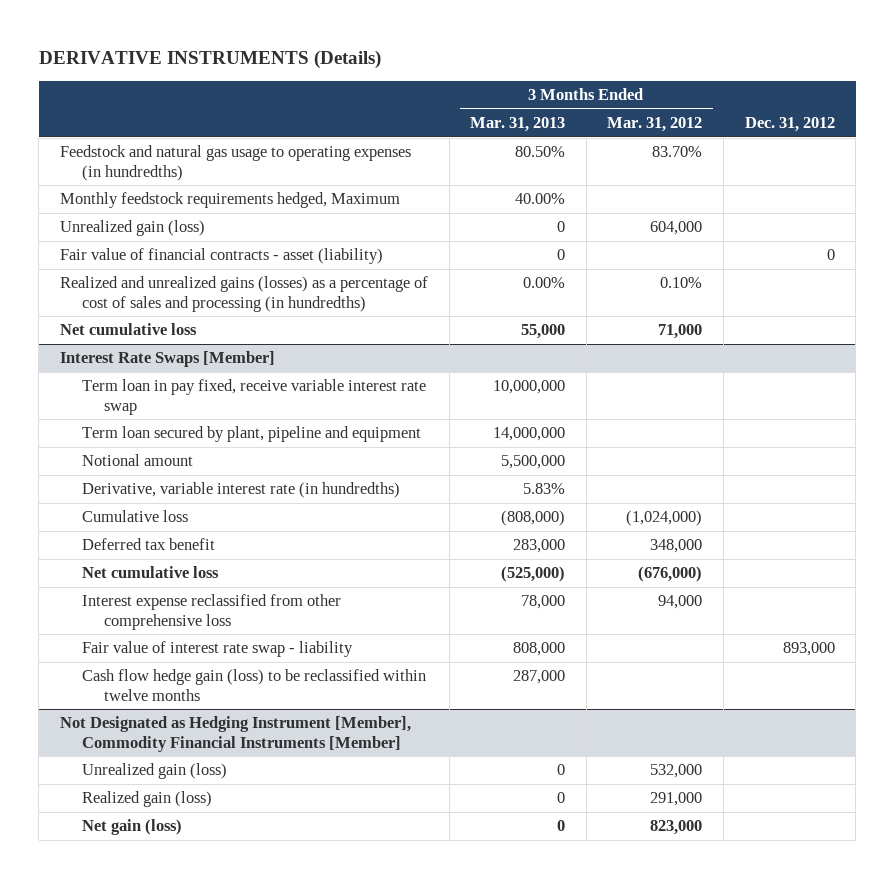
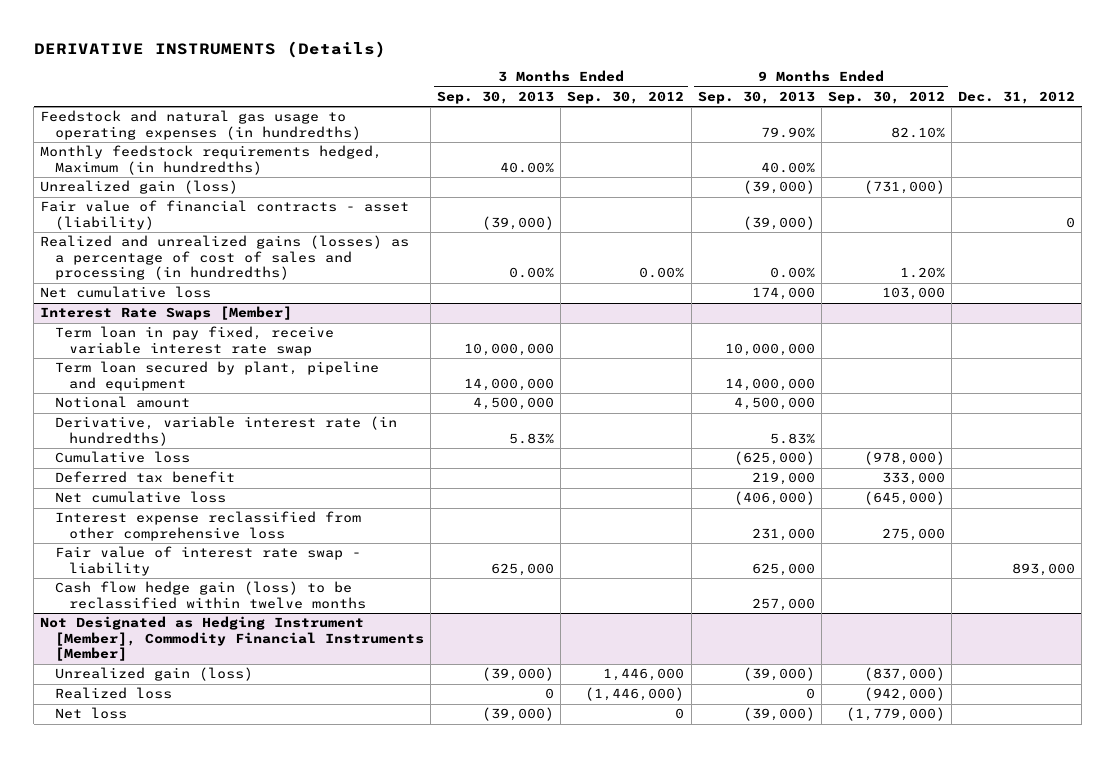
- | 3 Months Ended Mar. 31, 2013 | 3 Months Ended Mar. 31, 2012 | Dec. 31, 2012
+ | 3 Months Ended Sep. 30, 2013 | 3 Months Ended Sep. 30, 2012 | 9 Months Ended Sep. 30, 2013 | 9 Months Ended Sep. 30, 2012 | Dec. 31, 2012
- Monthly feedstock requirements hedged, Maximum | 40.00% | |
+ Monthly feedstock requirements hedged, Maximum (in hundredths) | 40.00% | | 40.00% | |
@ Not Designated as Hedging Instrument [Member], Commodity Financial Instruments [Member]
- Realized gain (loss) | 0 | 291,000 |
- Net gain (loss) | 0 | 823,000 |
+ Realized loss | 0 | (1,446,000) | 0 | (942,000) |
+ Net loss | (39,000) | 0 | (39,000) | (1,779,000) |

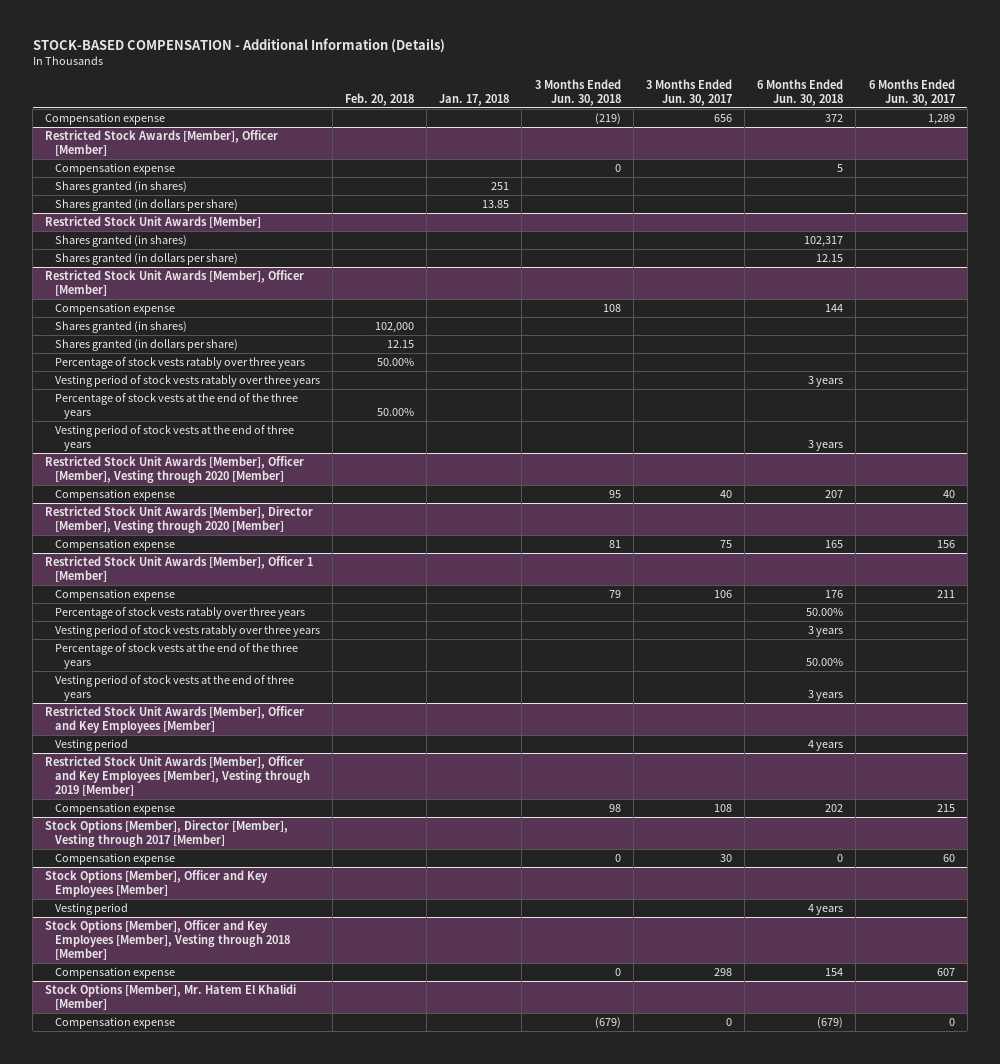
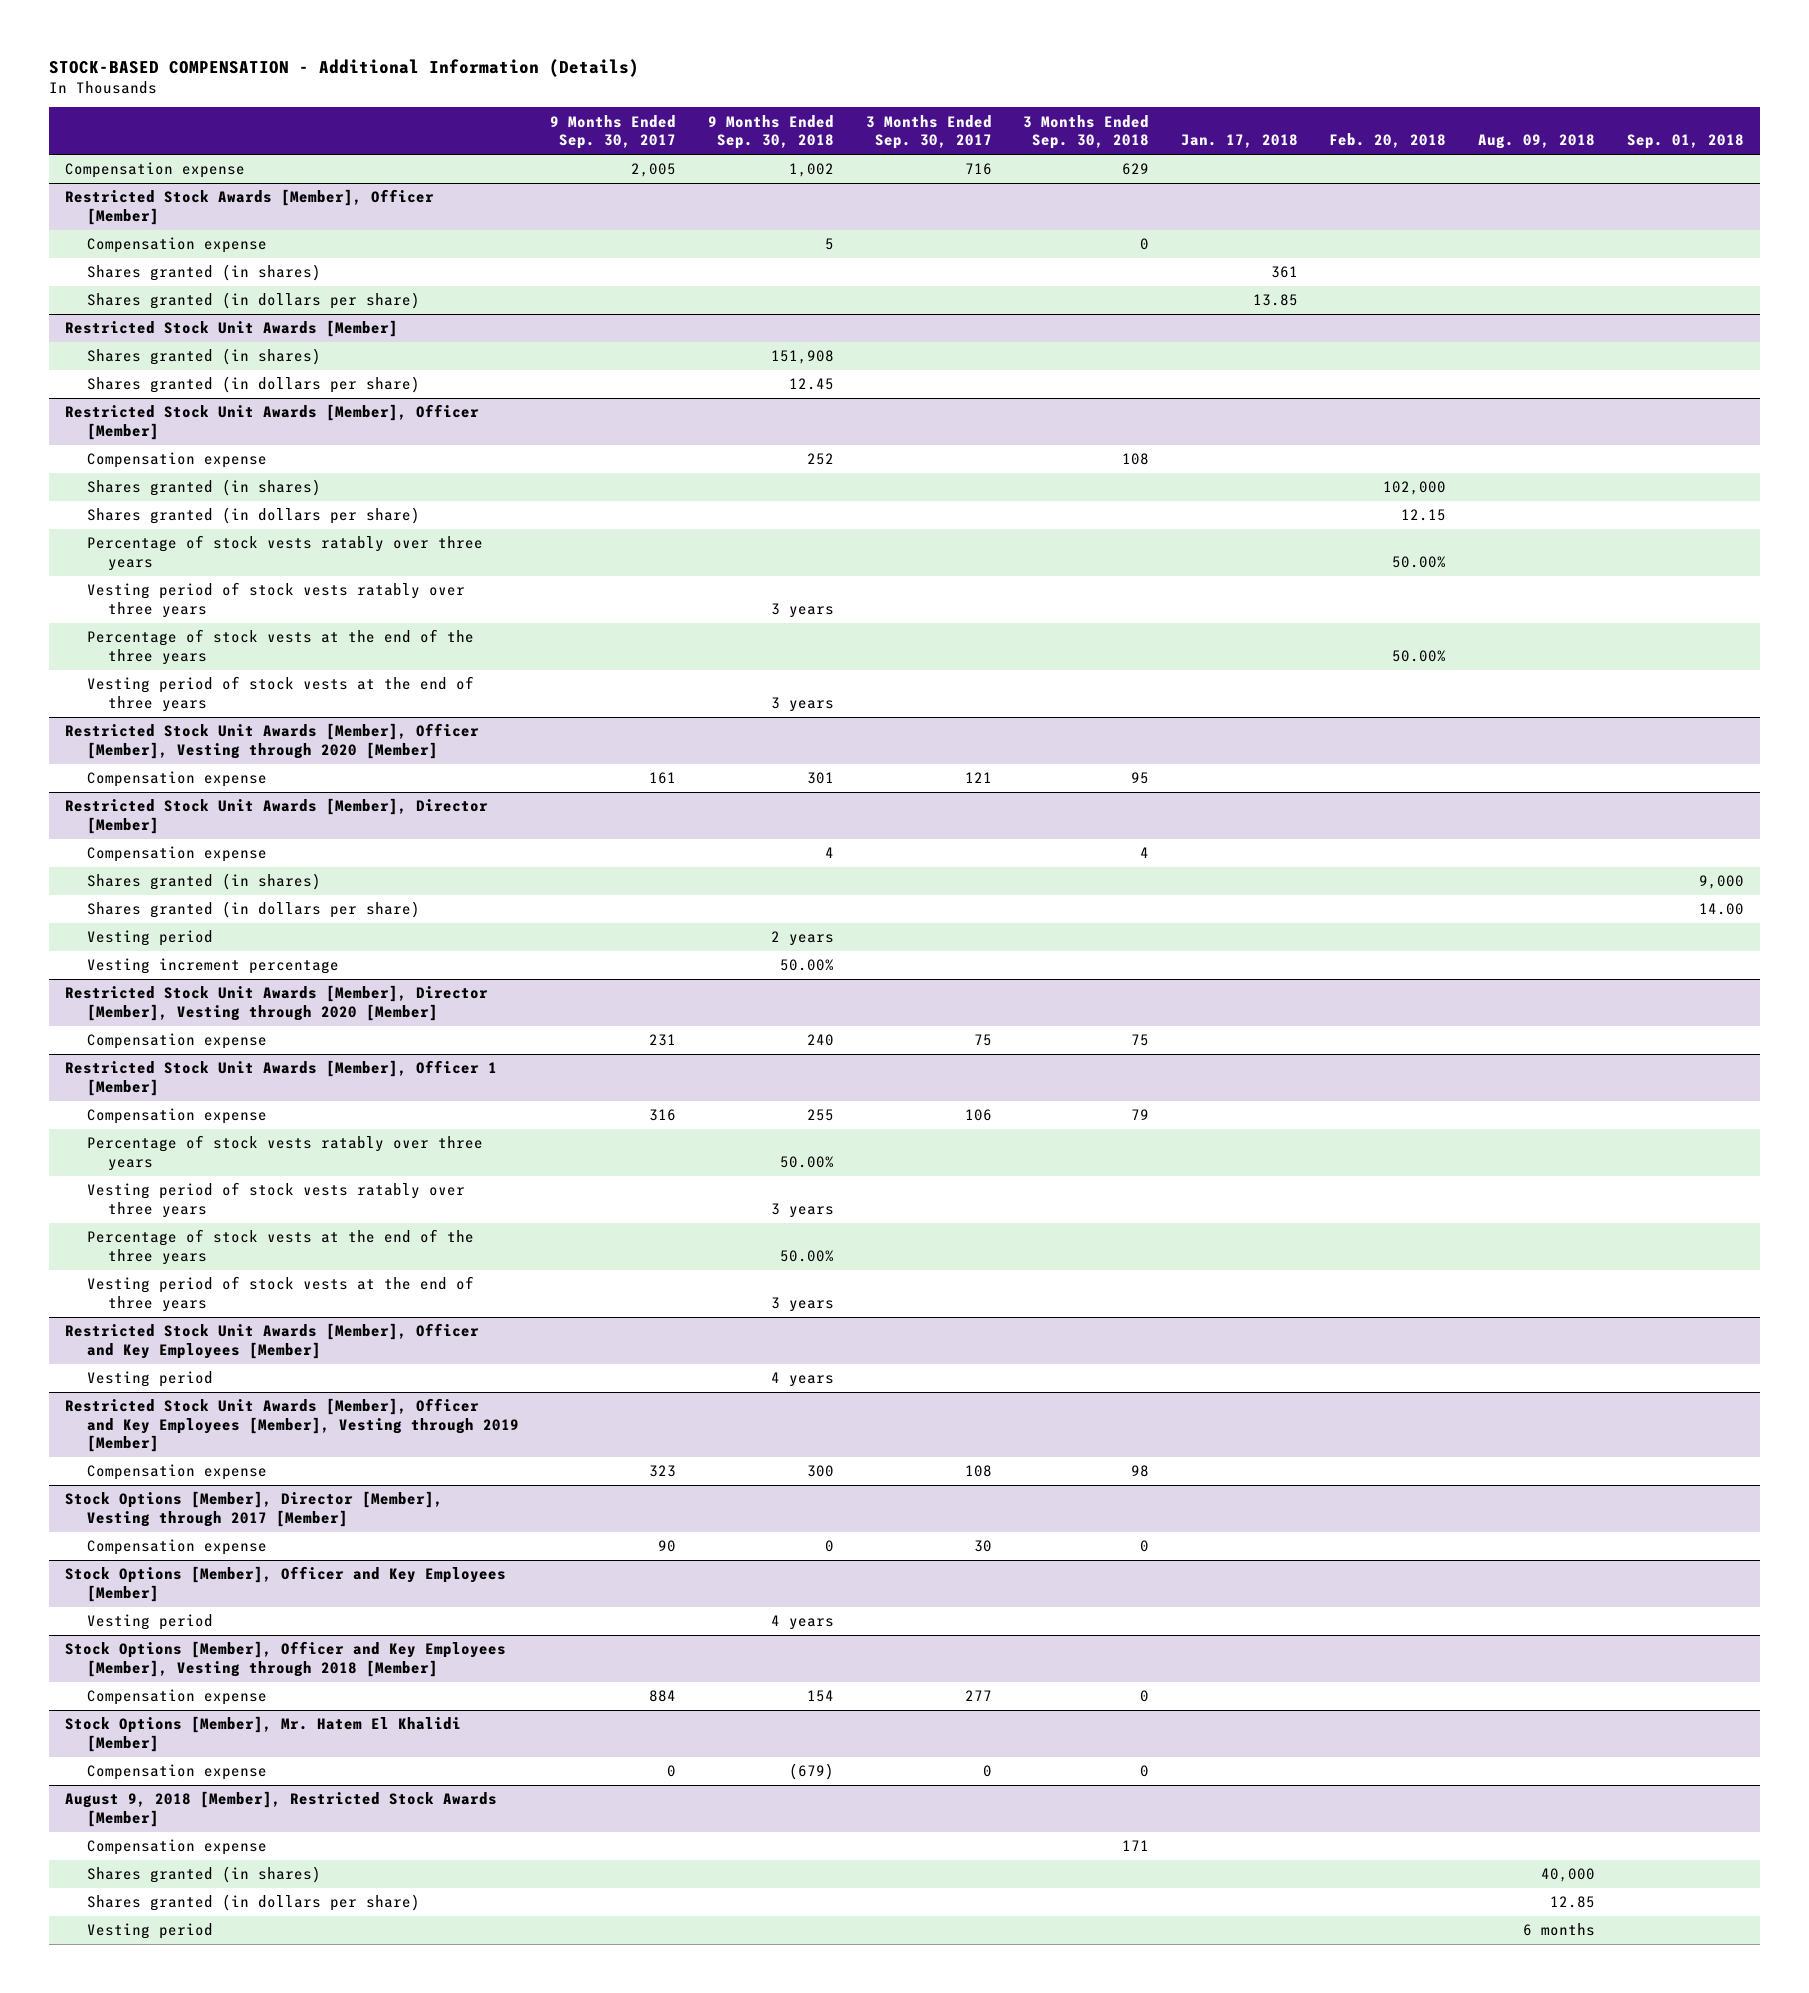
- | Feb. 20, 2018 | Jan. 17, 2018 | 3 Months Ended Jun. 30, 2018 | 3 Months Ended Jun. 30, 2017 | 6 Months Ended Jun. 30, 2018 | 6 Months Ended Jun. 30, 2017
+ | 9 Months Ended Sep. 30, 2017 | 9 Months Ended Sep. 30, 2018 | 3 Months Ended Sep. 30, 2017 | 3 Months Ended Sep. 30, 2018 | Jan. 17, 2018 | Feb. 20, 2018 | Aug. 09, 2018 | Sep. 01, 2018
@ Restricted Stock Awards [Member], Officer [Member]
- Shares granted (in shares) | | 251 | | | |
+ Shares granted (in shares) | | | | | 361 | | |
+ Restricted Stock Unit Awards [Member], Director [Member]
+ Compensation expense | | 4 | | 4 | | | |
+ Shares granted (in shares) | | | | | | | | 9,000
+ Shares granted (in dollars per share) | | | | | | | | 14.00
+ Vesting period | | 2 years | | | | | |
+ Vesting increment percentage | | 50.00% | | | | | |
+ August 9, 2018 [Member], Restricted Stock Awards [Member]
+ Compensation expense | | | | 171 | | | |
+ Shares granted (in shares) | | | | | | | 40,000 |
+ Shares granted (in dollars per share) | | | | | | | 12.85 |
+ Vesting period | | | | | | | 6 months |

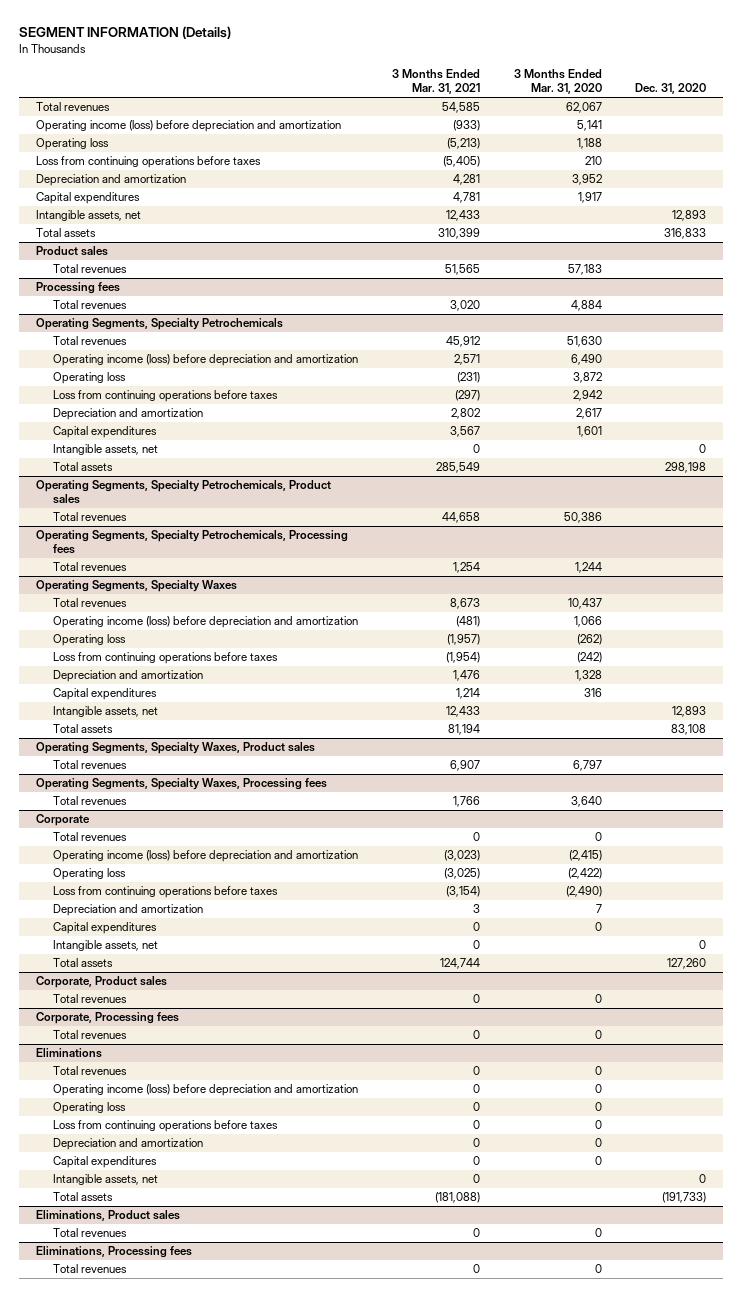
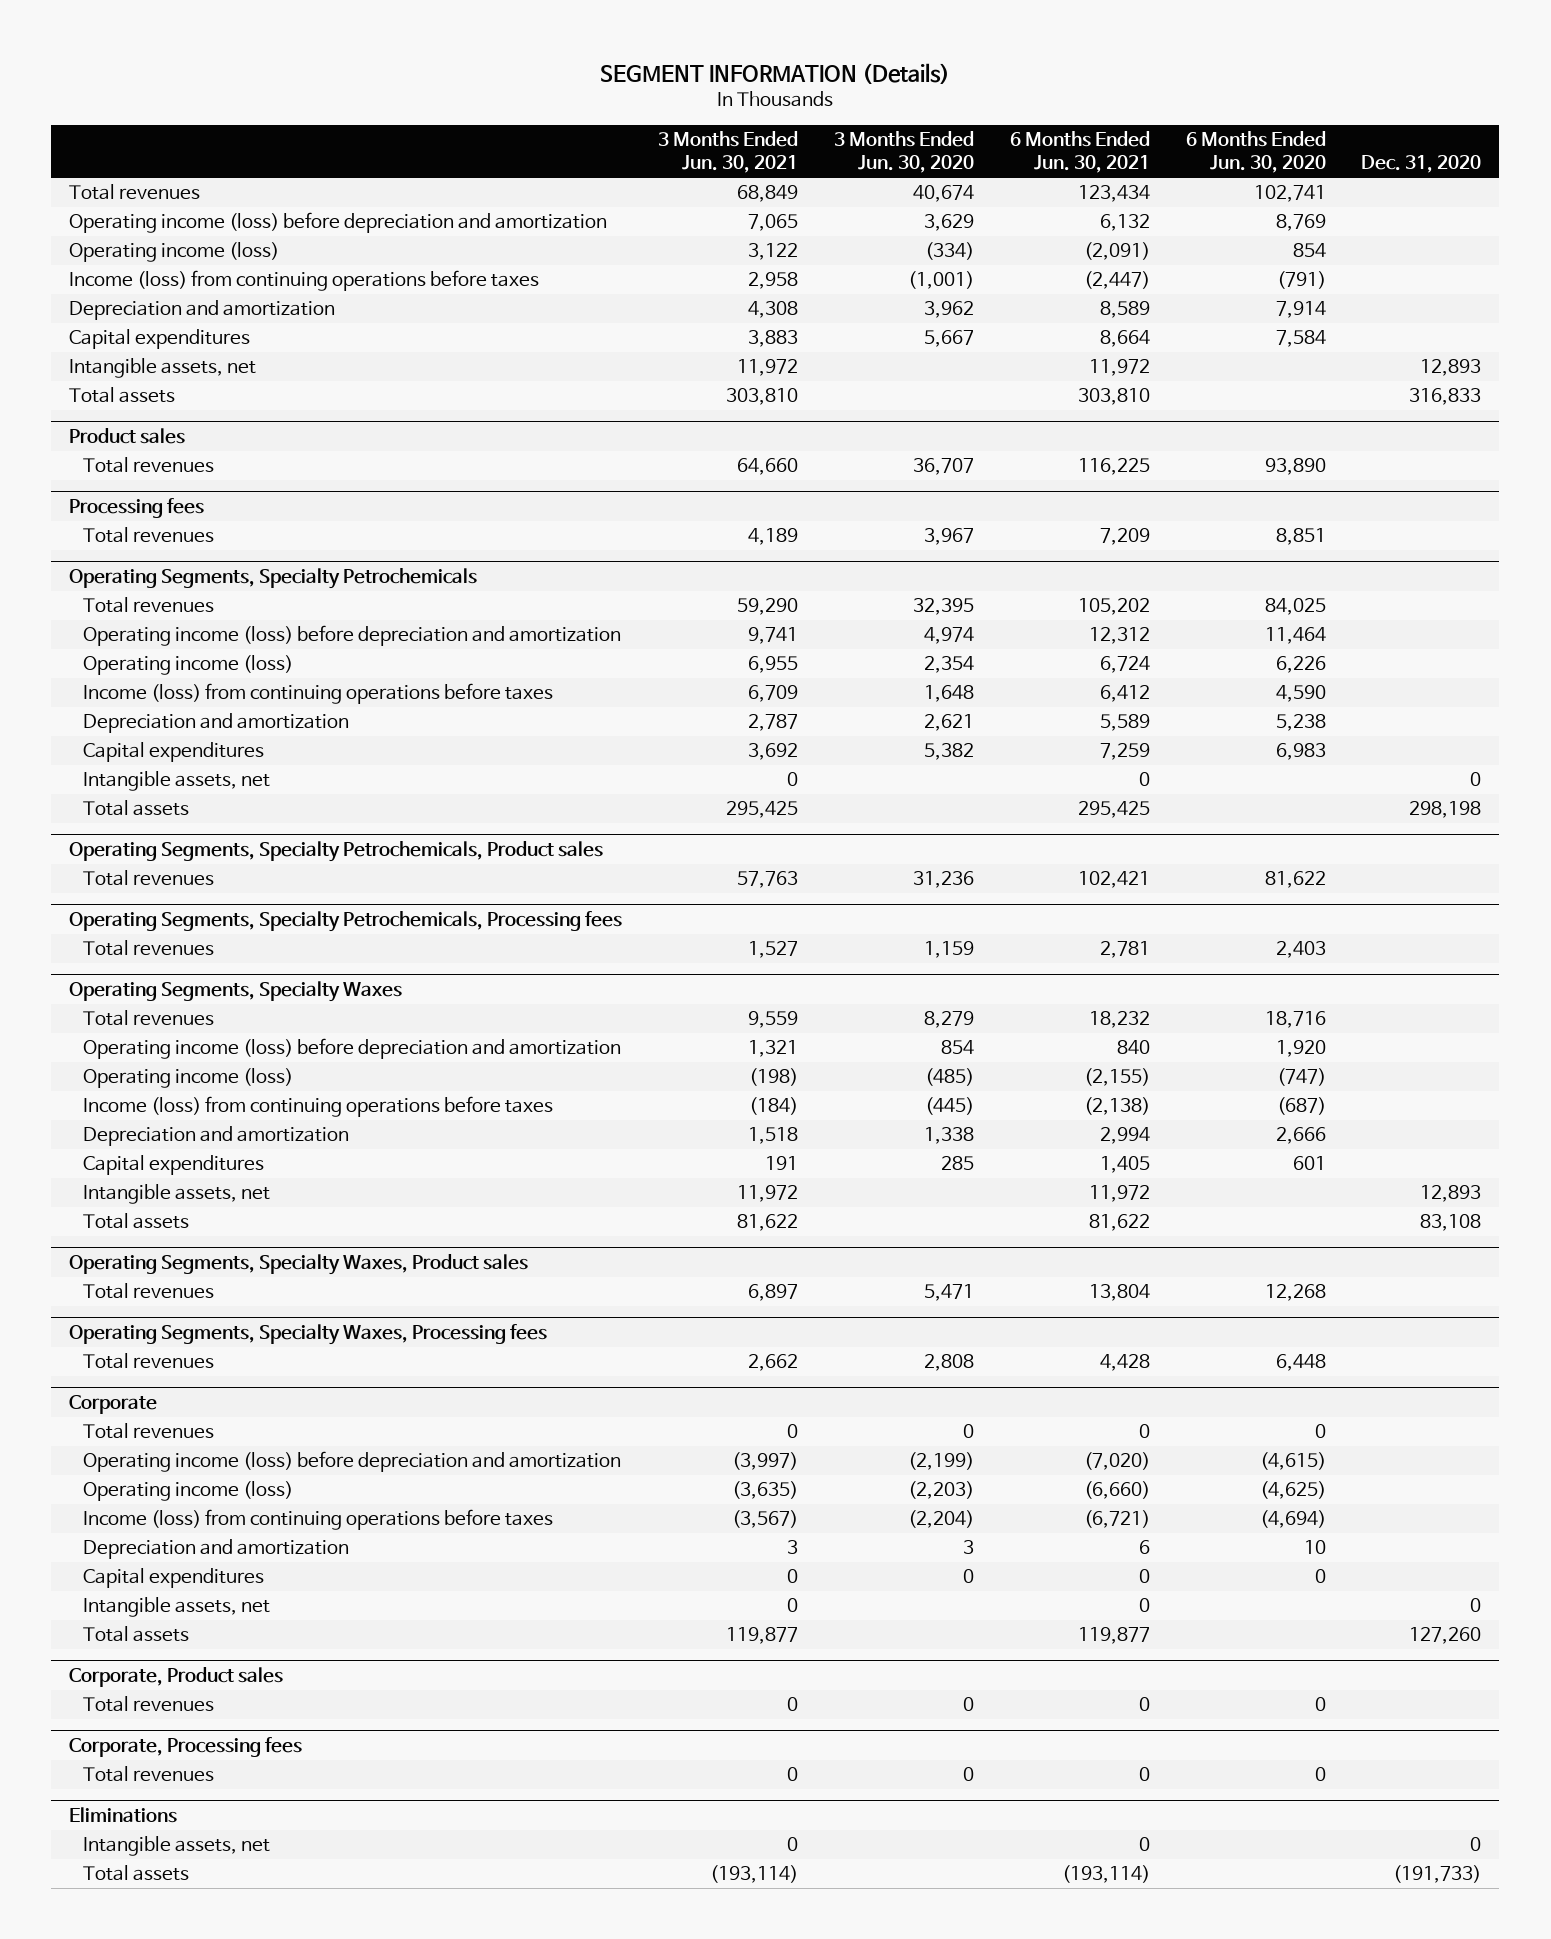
- | 3 Months Ended Mar. 31, 2021 | 3 Months Ended Mar. 31, 2020 | Dec. 31, 2020
+ | 3 Months Ended Jun. 30, 2021 | 3 Months Ended Jun. 30, 2020 | 6 Months Ended Jun. 30, 2021 | 6 Months Ended Jun. 30, 2020 | Dec. 31, 2020
- Operating loss | (5,213) | 1,188 |
- Loss from continuing operations before taxes | (5,405) | 210 |
+ Operating income (loss) | 3,122 | (334) | (2,091) | 854 |
+ Income (loss) from continuing operations before taxes | 2,958 | (1,001) | (2,447) | (791) |
@ Operating Segments, Specialty Petrochemicals
- Operating loss | (231) | 3,872 |
- Loss from continuing operations before taxes | (297) | 2,942 |
+ Operating income (loss) | 6,955 | 2,354 | 6,724 | 6,226 |
+ Income (loss) from continuing operations before taxes | 6,709 | 1,648 | 6,412 | 4,590 |
@ Operating Segments, Specialty Waxes
- Operating loss | (1,957) | (262) |
- Loss from continuing operations before taxes | (1,954) | (242) |
+ Operating income (loss) | (198) | (485) | (2,155) | (747) |
+ Income (loss) from continuing operations before taxes | (184) | (445) | (2,138) | (687) |
@ Corporate
- Operating loss | (3,025) | (2,422) |
- Loss from continuing operations before taxes | (3,154) | (2,490) |
+ Operating income (loss) | (3,635) | (2,203) | (6,660) | (4,625) |
+ Income (loss) from continuing operations before taxes | (3,567) | (2,204) | (6,721) | (4,694) |
@ Eliminations
- Total revenues | 0 | 0 |
- Operating income (loss) before depreciation and amortization | 0 | 0 |
- Operating loss | 0 | 0 |
- Loss from continuing operations before taxes | 0 | 0 |
- Depreciation and amortization | 0 | 0 |
- Capital expenditures | 0 | 0 |
- Eliminations, Product sales
- Total revenues | 0 | 0 |
- Eliminations, Processing fees
- Total revenues | 0 | 0 |

